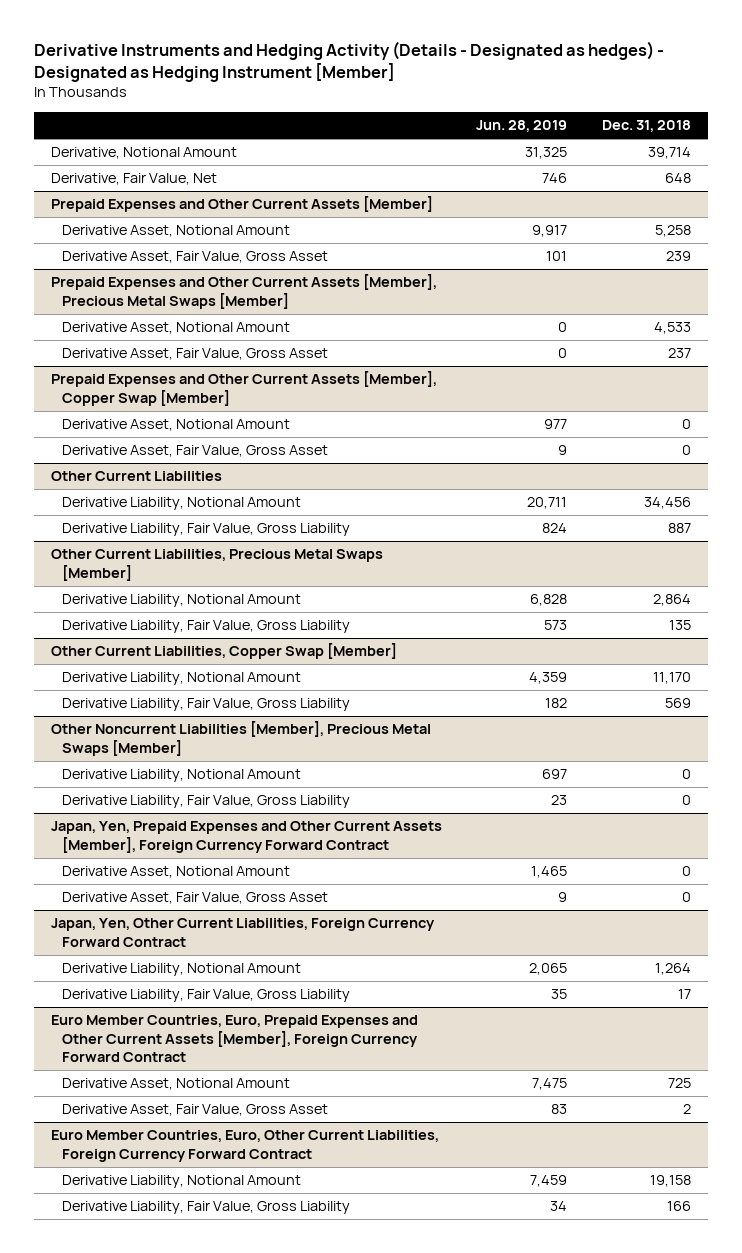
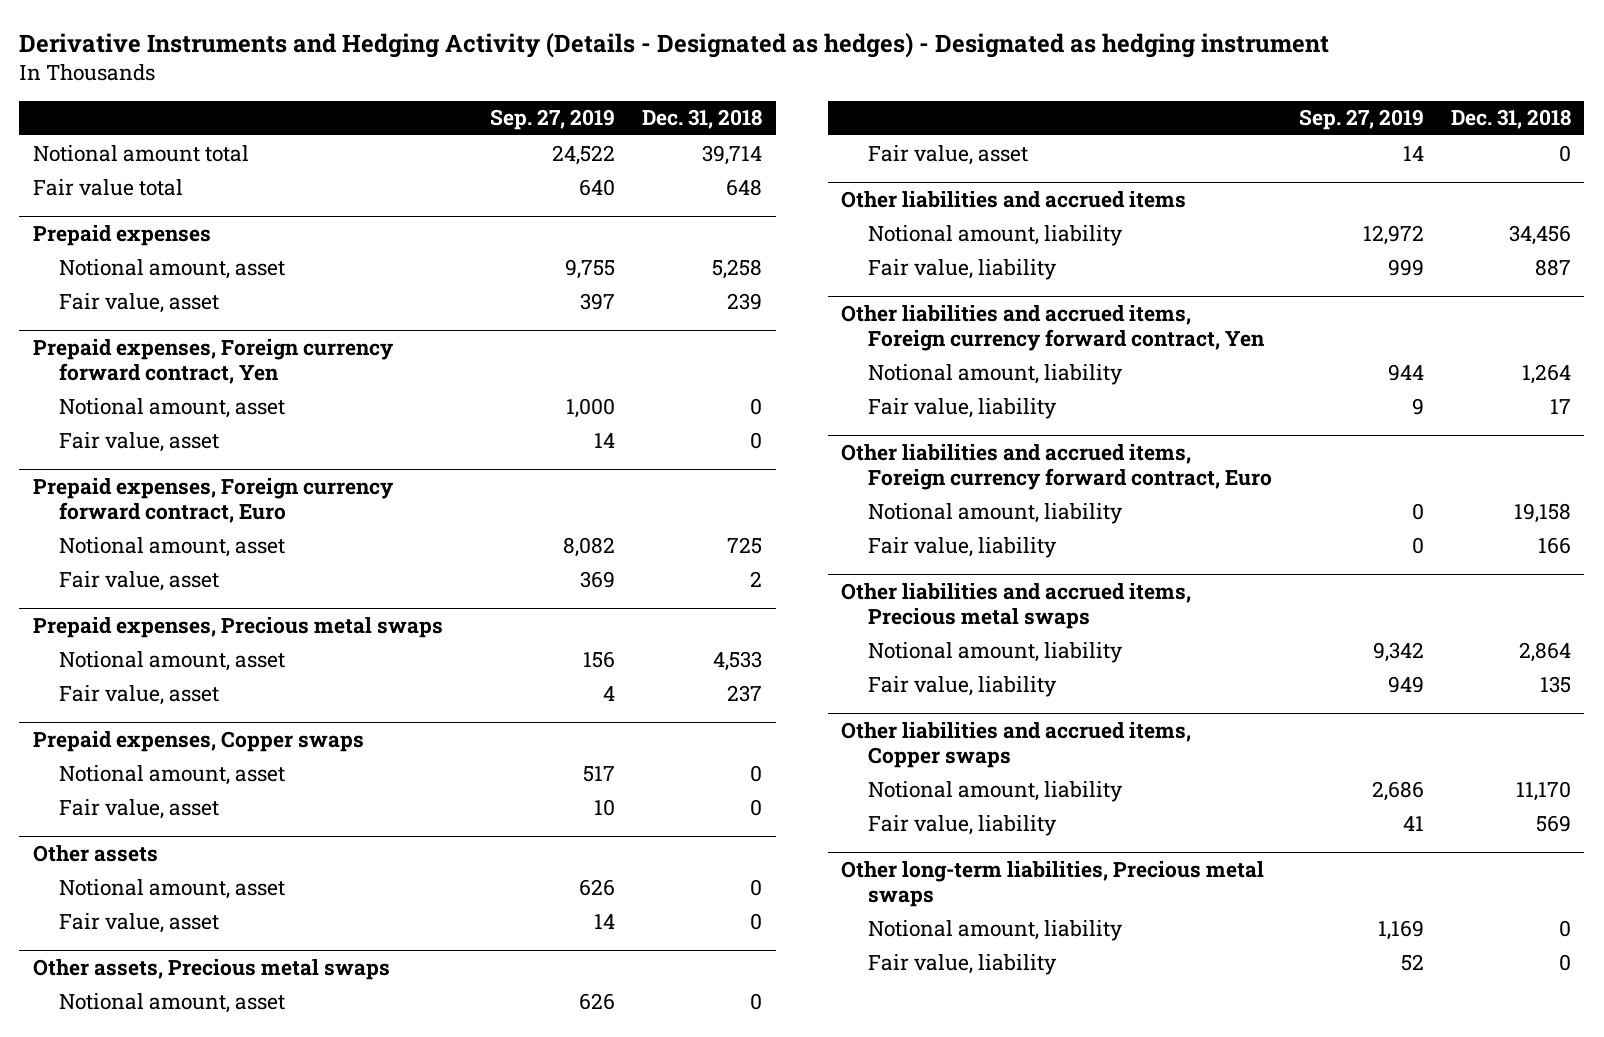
- Derivative Instruments and Hedging Activity (Details - Designated as hedges) - Designated as Hedging Instrument [Member]
+ Derivative Instruments and Hedging Activity (Details - Designated as hedges) - Designated as hedging instrument
- | Jun. 28, 2019 | Dec. 31, 2018
+ | Sep. 27, 2019 | Dec. 31, 2018
- Derivative, Notional Amount | 31,325 | 39,714
- Derivative, Fair Value, Net | 746 | 648
- Prepaid Expenses and Other Current Assets [Member]
- Derivative Asset, Notional Amount | 9,917 | 5,258
- Derivative Asset, Fair Value, Gross Asset | 101 | 239
- Prepaid Expenses and Other Current Assets [Member], Precious Metal Swaps [Member]
- Derivative Asset, Notional Amount | 0 | 4,533
- Derivative Asset, Fair Value, Gross Asset | 0 | 237
- Prepaid Expenses and Other Current Assets [Member], Copper Swap [Member]
- Derivative Asset, Notional Amount | 977 | 0
- Derivative Asset, Fair Value, Gross Asset | 9 | 0
- Other Current Liabilities
- Derivative Liability, Notional Amount | 20,711 | 34,456
- Derivative Liability, Fair Value, Gross Liability | 824 | 887
- Other Current Liabilities, Precious Metal Swaps [Member]
- Derivative Liability, Notional Amount | 6,828 | 2,864
- Derivative Liability, Fair Value, Gross Liability | 573 | 135
- Other Current Liabilities, Copper Swap [Member]
- Derivative Liability, Notional Amount | 4,359 | 11,170
- Derivative Liability, Fair Value, Gross Liability | 182 | 569
- Other Noncurrent Liabilities [Member], Precious Metal Swaps [Member]
- Derivative Liability, Notional Amount | 697 | 0
- Derivative Liability, Fair Value, Gross Liability | 23 | 0
- Japan, Yen, Prepaid Expenses and Other Current Assets [Member], Foreign Currency Forward Contract
- Derivative Asset, Notional Amount | 1,465 | 0
- Derivative Asset, Fair Value, Gross Asset | 9 | 0
- Japan, Yen, Other Current Liabilities, Foreign Currency Forward Contract
- Derivative Liability, Notional Amount | 2,065 | 1,264
- Derivative Liability, Fair Value, Gross Liability | 35 | 17
- Euro Member Countries, Euro, Prepaid Expenses and Other Current Assets [Member], Foreign Currency Forward Contract
- Derivative Asset, Notional Amount | 7,475 | 725
- Derivative Asset, Fair Value, Gross Asset | 83 | 2
- Euro Member Countries, Euro, Other Current Liabilities, Foreign Currency Forward Contract
- Derivative Liability, Notional Amount | 7,459 | 19,158
- Derivative Liability, Fair Value, Gross Liability | 34 | 166
+ Notional amount total | 24,522 | 39,714
+ Fair value total | 640 | 648
+ Prepaid expenses
+ Notional amount, asset | 9,755 | 5,258
+ Fair value, asset | 397 | 239
+ Prepaid expenses, Foreign currency forward contract, Yen
+ Notional amount, asset | 1,000 | 0
+ Fair value, asset | 14 | 0
+ Prepaid expenses, Foreign currency forward contract, Euro
+ Notional amount, asset | 8,082 | 725
+ Fair value, asset | 369 | 2
+ Prepaid expenses, Precious metal swaps
+ Notional amount, asset | 156 | 4,533
+ Fair value, asset | 4 | 237
+ Prepaid expenses, Copper swaps
+ Notional amount, asset | 517 | 0
+ Fair value, asset | 10 | 0
+ Other assets
+ Notional amount, asset | 626 | 0
+ Fair value, asset | 14 | 0
+ Other assets, Precious metal swaps
+ Notional amount, asset | 626 | 0
+ Fair value, asset | 14 | 0
+ Other liabilities and accrued items
+ Notional amount, liability | 12,972 | 34,456
+ Fair value, liability | 999 | 887
+ Other liabilities and accrued items, Foreign currency forward contract, Yen
+ Notional amount, liability | 944 | 1,264
+ Fair value, liability | 9 | 17
+ Other liabilities and accrued items, Foreign currency forward contract, Euro
+ Notional amount, liability | 0 | 19,158
+ Fair value, liability | 0 | 166
+ Other liabilities and accrued items, Precious metal swaps
+ Notional amount, liability | 9,342 | 2,864
+ Fair value, liability | 949 | 135
+ Other liabilities and accrued items, Copper swaps
+ Notional amount, liability | 2,686 | 11,170
+ Fair value, liability | 41 | 569
+ Other long-term liabilities, Precious metal swaps
+ Notional amount, liability | 1,169 | 0
+ Fair value, liability | 52 | 0

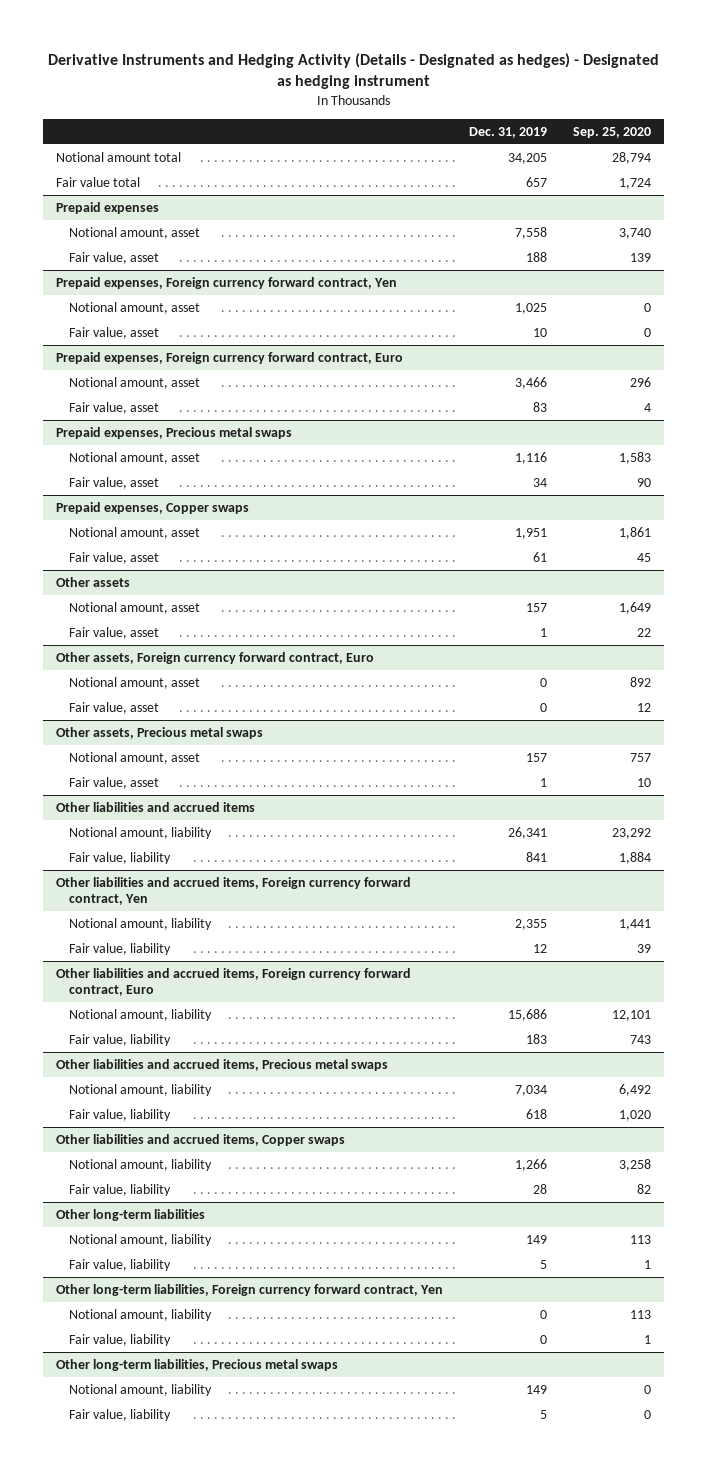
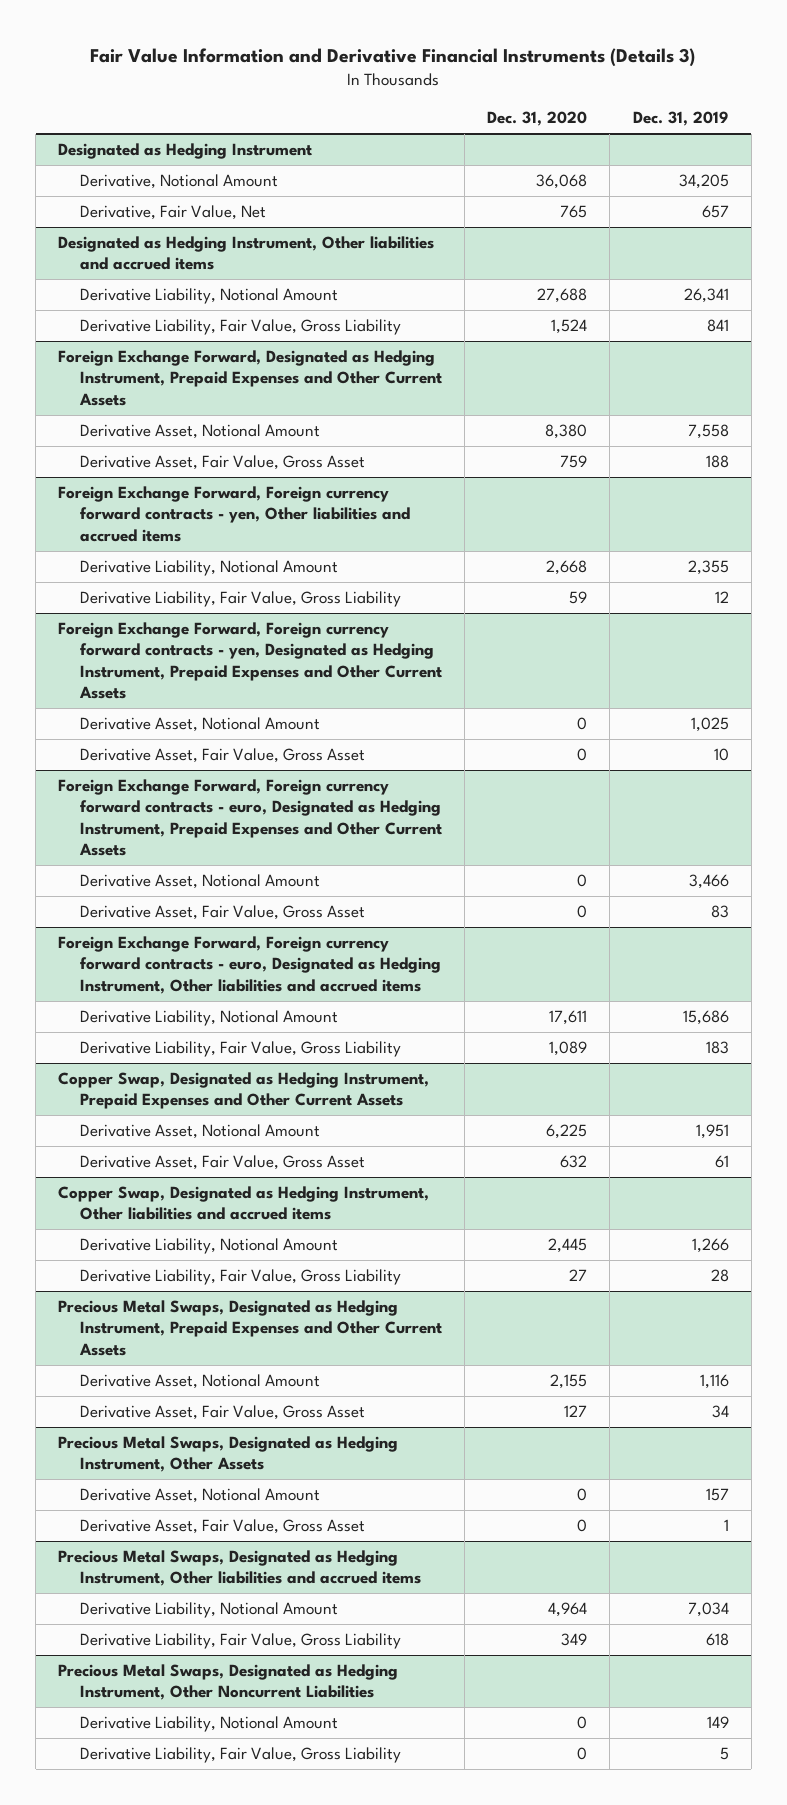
- Derivative Instruments and Hedging Activity (Details - Designated as hedges) - Designated as hedging instrument
+ Fair Value Information and Derivative Financial Instruments (Details 3)
- | Dec. 31, 2019 | Sep. 25, 2020
+ | Dec. 31, 2020 | Dec. 31, 2019
- Notional amount total | 34,205 | 28,794
- Fair value total | 657 | 1,724
- Prepaid expenses
- Notional amount, asset | 7,558 | 3,740
- Fair value, asset | 188 | 139
- Prepaid expenses, Foreign currency forward contract, Yen
- Notional amount, asset | 1,025 | 0
- Fair value, asset | 10 | 0
- Prepaid expenses, Foreign currency forward contract, Euro
- Notional amount, asset | 3,466 | 296
- Fair value, asset | 83 | 4
- Prepaid expenses, Precious metal swaps
- Notional amount, asset | 1,116 | 1,583
- Fair value, asset | 34 | 90
- Prepaid expenses, Copper swaps
- Notional amount, asset | 1,951 | 1,861
- Fair value, asset | 61 | 45
- Other assets
- Notional amount, asset | 157 | 1,649
- Fair value, asset | 1 | 22
- Other assets, Foreign currency forward contract, Euro
- Notional amount, asset | 0 | 892
- Fair value, asset | 0 | 12
- Other assets, Precious metal swaps
- Notional amount, asset | 157 | 757
- Fair value, asset | 1 | 10
- Other liabilities and accrued items
- Notional amount, liability | 26,341 | 23,292
- Fair value, liability | 841 | 1,884
- Other liabilities and accrued items, Foreign currency forward contract, Yen
- Notional amount, liability | 2,355 | 1,441
- Fair value, liability | 12 | 39
- Other liabilities and accrued items, Foreign currency forward contract, Euro
- Notional amount, liability | 15,686 | 12,101
- Fair value, liability | 183 | 743
- Other liabilities and accrued items, Precious metal swaps
- Notional amount, liability | 7,034 | 6,492
- Fair value, liability | 618 | 1,020
- Other liabilities and accrued items, Copper swaps
- Notional amount, liability | 1,266 | 3,258
- Fair value, liability | 28 | 82
- Other long-term liabilities
- Notional amount, liability | 149 | 113
- Fair value, liability | 5 | 1
- Other long-term liabilities, Foreign currency forward contract, Yen
- Notional amount, liability | 0 | 113
- Fair value, liability | 0 | 1
- Other long-term liabilities, Precious metal swaps
- Notional amount, liability | 149 | 0
- Fair value, liability | 5 | 0
+ Designated as Hedging Instrument
+ Derivative, Notional Amount | 36,068 | 34,205
+ Derivative, Fair Value, Net | 765 | 657
+ Designated as Hedging Instrument, Other liabilities and accrued items
+ Derivative Liability, Notional Amount | 27,688 | 26,341
+ Derivative Liability, Fair Value, Gross Liability | 1,524 | 841
+ Foreign Exchange Forward, Designated as Hedging Instrument, Prepaid Expenses and Other Current Assets
+ Derivative Asset, Notional Amount | 8,380 | 7,558
+ Derivative Asset, Fair Value, Gross Asset | 759 | 188
+ Foreign Exchange Forward, Foreign currency forward contracts - yen, Other liabilities and accrued items
+ Derivative Liability, Notional Amount | 2,668 | 2,355
+ Derivative Liability, Fair Value, Gross Liability | 59 | 12
+ Foreign Exchange Forward, Foreign currency forward contracts - yen, Designated as Hedging Instrument, Prepaid Expenses and Other Current Assets
+ Derivative Asset, Notional Amount | 0 | 1,025
+ Derivative Asset, Fair Value, Gross Asset | 0 | 10
+ Foreign Exchange Forward, Foreign currency forward contracts - euro, Designated as Hedging Instrument, Prepaid Expenses and Other Current Assets
+ Derivative Asset, Notional Amount | 0 | 3,466
+ Derivative Asset, Fair Value, Gross Asset | 0 | 83
+ Foreign Exchange Forward, Foreign currency forward contracts - euro, Designated as Hedging Instrument, Other liabilities and accrued items
+ Derivative Liability, Notional Amount | 17,611 | 15,686
+ Derivative Liability, Fair Value, Gross Liability | 1,089 | 183
+ Copper Swap, Designated as Hedging Instrument, Prepaid Expenses and Other Current Assets
+ Derivative Asset, Notional Amount | 6,225 | 1,951
+ Derivative Asset, Fair Value, Gross Asset | 632 | 61
+ Copper Swap, Designated as Hedging Instrument, Other liabilities and accrued items
+ Derivative Liability, Notional Amount | 2,445 | 1,266
+ Derivative Liability, Fair Value, Gross Liability | 27 | 28
+ Precious Metal Swaps, Designated as Hedging Instrument, Prepaid Expenses and Other Current Assets
+ Derivative Asset, Notional Amount | 2,155 | 1,116
+ Derivative Asset, Fair Value, Gross Asset | 127 | 34
+ Precious Metal Swaps, Designated as Hedging Instrument, Other Assets
+ Derivative Asset, Notional Amount | 0 | 157
+ Derivative Asset, Fair Value, Gross Asset | 0 | 1
+ Precious Metal Swaps, Designated as Hedging Instrument, Other liabilities and accrued items
+ Derivative Liability, Notional Amount | 4,964 | 7,034
+ Derivative Liability, Fair Value, Gross Liability | 349 | 618
+ Precious Metal Swaps, Designated as Hedging Instrument, Other Noncurrent Liabilities
+ Derivative Liability, Notional Amount | 0 | 149
+ Derivative Liability, Fair Value, Gross Liability | 0 | 5

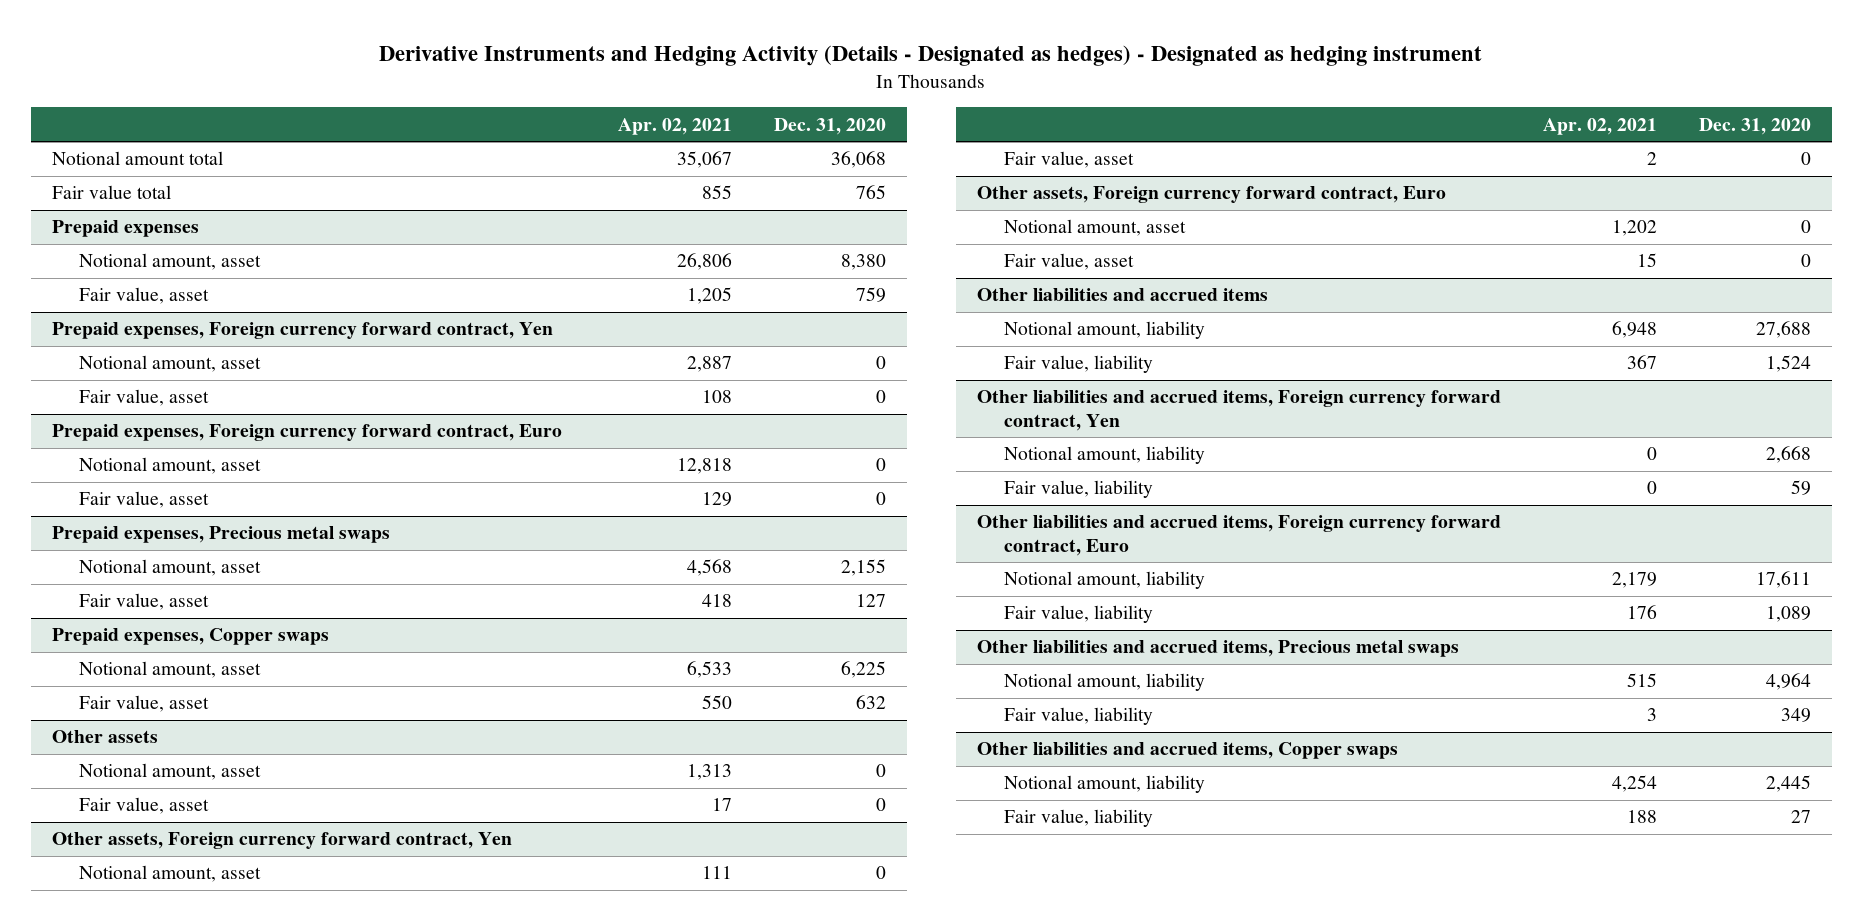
- Fair Value Information and Derivative Financial Instruments (Details 3)
+ Derivative Instruments and Hedging Activity (Details - Designated as hedges) - Designated as hedging instrument
- | Dec. 31, 2020 | Dec. 31, 2019
+ | Apr. 02, 2021 | Dec. 31, 2020
- Designated as Hedging Instrument
- Derivative, Notional Amount | 36,068 | 34,205
- Derivative, Fair Value, Net | 765 | 657
- Designated as Hedging Instrument, Other liabilities and accrued items
- Derivative Liability, Notional Amount | 27,688 | 26,341
- Derivative Liability, Fair Value, Gross Liability | 1,524 | 841
- Foreign Exchange Forward, Designated as Hedging Instrument, Prepaid Expenses and Other Current Assets
- Derivative Asset, Notional Amount | 8,380 | 7,558
- Derivative Asset, Fair Value, Gross Asset | 759 | 188
- Foreign Exchange Forward, Foreign currency forward contracts - yen, Other liabilities and accrued items
- Derivative Liability, Notional Amount | 2,668 | 2,355
- Derivative Liability, Fair Value, Gross Liability | 59 | 12
- Foreign Exchange Forward, Foreign currency forward contracts - yen, Designated as Hedging Instrument, Prepaid Expenses and Other Current Assets
- Derivative Asset, Notional Amount | 0 | 1,025
- Derivative Asset, Fair Value, Gross Asset | 0 | 10
- Foreign Exchange Forward, Foreign currency forward contracts - euro, Designated as Hedging Instrument, Prepaid Expenses and Other Current Assets
- Derivative Asset, Notional Amount | 0 | 3,466
- Derivative Asset, Fair Value, Gross Asset | 0 | 83
- Foreign Exchange Forward, Foreign currency forward contracts - euro, Designated as Hedging Instrument, Other liabilities and accrued items
- Derivative Liability, Notional Amount | 17,611 | 15,686
- Derivative Liability, Fair Value, Gross Liability | 1,089 | 183
- Copper Swap, Designated as Hedging Instrument, Prepaid Expenses and Other Current Assets
- Derivative Asset, Notional Amount | 6,225 | 1,951
- Derivative Asset, Fair Value, Gross Asset | 632 | 61
- Copper Swap, Designated as Hedging Instrument, Other liabilities and accrued items
- Derivative Liability, Notional Amount | 2,445 | 1,266
- Derivative Liability, Fair Value, Gross Liability | 27 | 28
- Precious Metal Swaps, Designated as Hedging Instrument, Prepaid Expenses and Other Current Assets
- Derivative Asset, Notional Amount | 2,155 | 1,116
- Derivative Asset, Fair Value, Gross Asset | 127 | 34
- Precious Metal Swaps, Designated as Hedging Instrument, Other Assets
- Derivative Asset, Notional Amount | 0 | 157
- Derivative Asset, Fair Value, Gross Asset | 0 | 1
- Precious Metal Swaps, Designated as Hedging Instrument, Other liabilities and accrued items
- Derivative Liability, Notional Amount | 4,964 | 7,034
- Derivative Liability, Fair Value, Gross Liability | 349 | 618
- Precious Metal Swaps, Designated as Hedging Instrument, Other Noncurrent Liabilities
- Derivative Liability, Notional Amount | 0 | 149
- Derivative Liability, Fair Value, Gross Liability | 0 | 5
+ Notional amount total | 35,067 | 36,068
+ Fair value total | 855 | 765
+ Prepaid expenses
+ Notional amount, asset | 26,806 | 8,380
+ Fair value, asset | 1,205 | 759
+ Prepaid expenses, Foreign currency forward contract, Yen
+ Notional amount, asset | 2,887 | 0
+ Fair value, asset | 108 | 0
+ Prepaid expenses, Foreign currency forward contract, Euro
+ Notional amount, asset | 12,818 | 0
+ Fair value, asset | 129 | 0
+ Prepaid expenses, Precious metal swaps
+ Notional amount, asset | 4,568 | 2,155
+ Fair value, asset | 418 | 127
+ Prepaid expenses, Copper swaps
+ Notional amount, asset | 6,533 | 6,225
+ Fair value, asset | 550 | 632
+ Other assets
+ Notional amount, asset | 1,313 | 0
+ Fair value, asset | 17 | 0
+ Other assets, Foreign currency forward contract, Yen
+ Notional amount, asset | 111 | 0
+ Fair value, asset | 2 | 0
+ Other assets, Foreign currency forward contract, Euro
+ Notional amount, asset | 1,202 | 0
+ Fair value, asset | 15 | 0
+ Other liabilities and accrued items
+ Notional amount, liability | 6,948 | 27,688
+ Fair value, liability | 367 | 1,524
+ Other liabilities and accrued items, Foreign currency forward contract, Yen
+ Notional amount, liability | 0 | 2,668
+ Fair value, liability | 0 | 59
+ Other liabilities and accrued items, Foreign currency forward contract, Euro
+ Notional amount, liability | 2,179 | 17,611
+ Fair value, liability | 176 | 1,089
+ Other liabilities and accrued items, Precious metal swaps
+ Notional amount, liability | 515 | 4,964
+ Fair value, liability | 3 | 349
+ Other liabilities and accrued items, Copper swaps
+ Notional amount, liability | 4,254 | 2,445
+ Fair value, liability | 188 | 27

